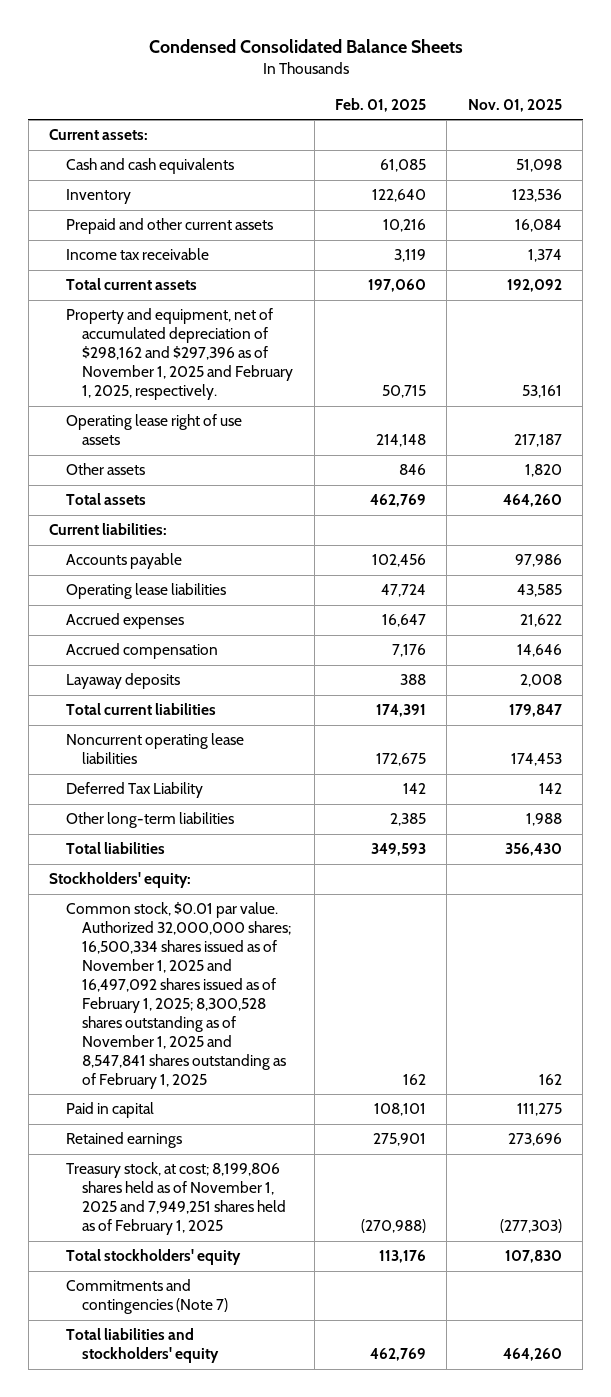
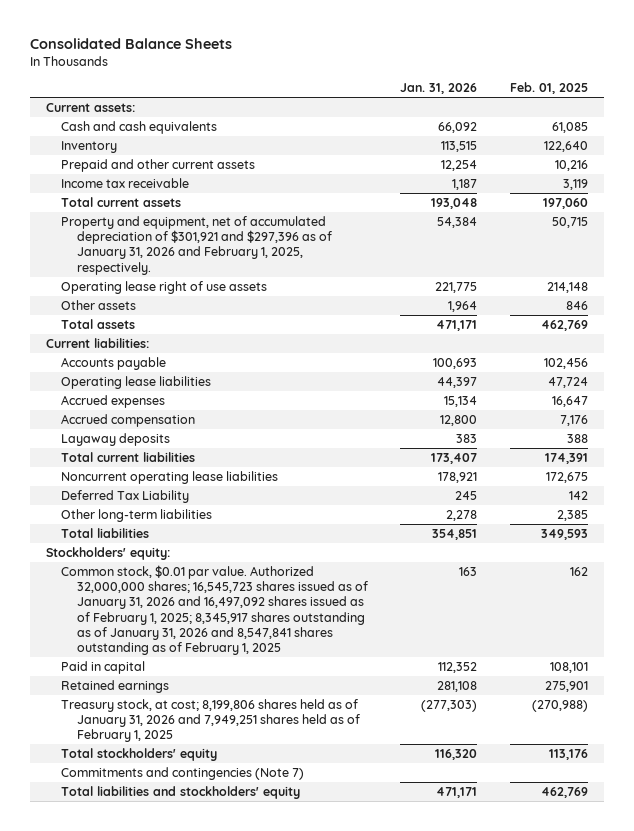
- Condensed Consolidated Balance Sheets
+ Consolidated Balance Sheets
- | Feb. 01, 2025 | Nov. 01, 2025
+ | Jan. 31, 2026 | Feb. 01, 2025
- Property and equipment, net of accumulated depreciation of $298,162 and $297,396 as of November 1, 2025 and February 1, 2025, respectively. | 50,715 | 53,161
+ Property and equipment, net of accumulated depreciation of $301,921 and $297,396 as of January 31, 2026 and February 1, 2025, respectively. | 54,384 | 50,715
- Common stock, $0.01 par value. Authorized 32,000,000 shares; 16,500,334 shares issued as of November 1, 2025 and 16,497,092 shares issued as of February 1, 2025; 8,300,528 shares outstanding as of November 1, 2025 and 8,547,841 shares outstanding as of February 1, 2025 | 162 | 162
+ Common stock, $0.01 par value. Authorized 32,000,000 shares; 16,545,723 shares issued as of January 31, 2026 and 16,497,092 shares issued as of February 1, 2025; 8,345,917 shares outstanding as of January 31, 2026 and 8,547,841 shares outstanding as of February 1, 2025 | 163 | 162
- Treasury stock, at cost; 8,199,806 shares held as of November 1, 2025 and 7,949,251 shares held as of February 1, 2025 | (270,988) | (277,303)
+ Treasury stock, at cost; 8,199,806 shares held as of January 31, 2026 and 7,949,251 shares held as of February 1, 2025 | (277,303) | (270,988)

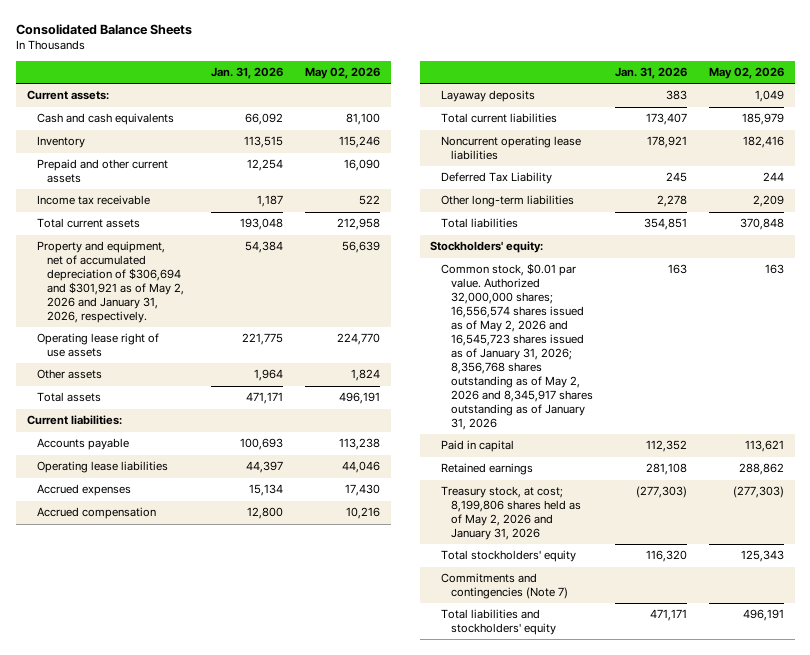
- | Jan. 31, 2026 | Feb. 01, 2025
+ | Jan. 31, 2026 | May 02, 2026
- Property and equipment, net of accumulated depreciation of $301,921 and $297,396 as of January 31, 2026 and February 1, 2025, respectively. | 54,384 | 50,715
+ Property and equipment, net of accumulated depreciation of $306,694 and $301,921 as of May 2, 2026 and January 31, 2026, respectively. | 54,384 | 56,639
- Common stock, $0.01 par value. Authorized 32,000,000 shares; 16,545,723 shares issued as of January 31, 2026 and 16,497,092 shares issued as of February 1, 2025; 8,345,917 shares outstanding as of January 31, 2026 and 8,547,841 shares outstanding as of February 1, 2025 | 163 | 162
+ Common stock, $0.01 par value. Authorized 32,000,000 shares; 16,556,574 shares issued as of May 2, 2026 and 16,545,723 shares issued as of January 31, 2026; 8,356,768 shares outstanding as of May 2, 2026 and 8,345,917 shares outstanding as of January 31, 2026 | 163 | 163
- Treasury stock, at cost; 8,199,806 shares held as of January 31, 2026 and 7,949,251 shares held as of February 1, 2025 | (277,303) | (270,988)
+ Treasury stock, at cost; 8,199,806 shares held as of May 2, 2026 and January 31, 2026 | (277,303) | (277,303)

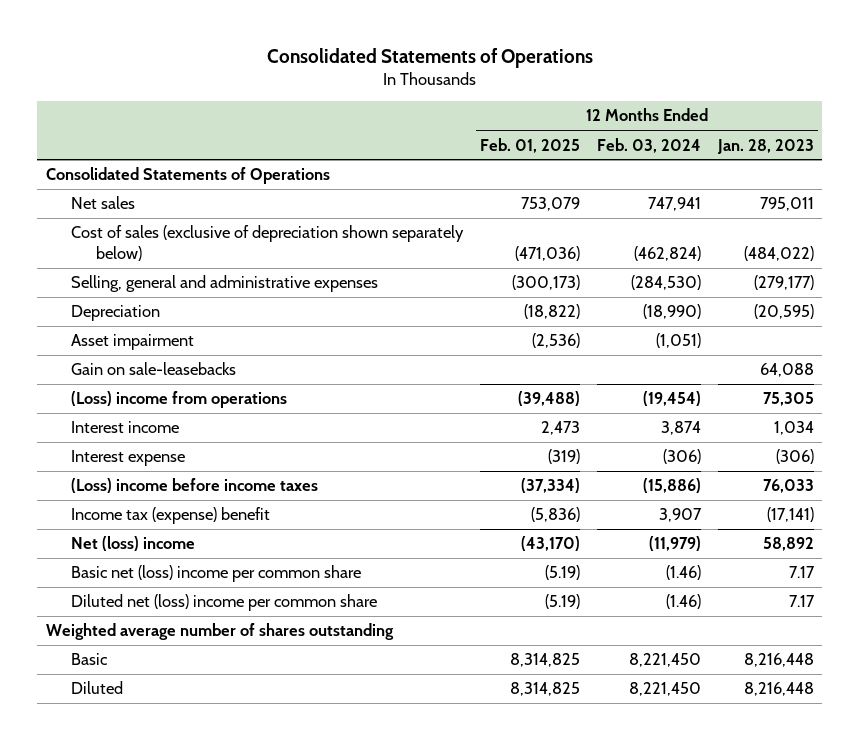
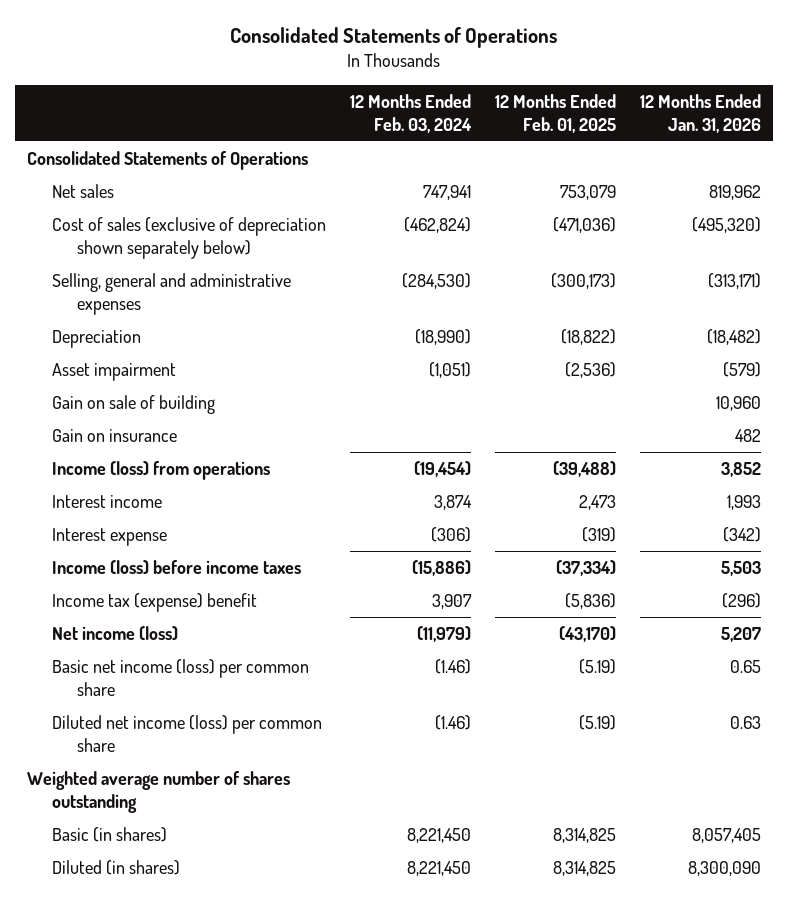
- | 12 Months Ended Feb. 01, 2025 | 12 Months Ended Feb. 03, 2024 | 12 Months Ended Jan. 28, 2023
+ | 12 Months Ended Feb. 03, 2024 | 12 Months Ended Feb. 01, 2025 | 12 Months Ended Jan. 31, 2026
- Gain on sale-leasebacks | | | 64,088
- (Loss) income from operations | (39,488) | (19,454) | 75,305
+ Gain on sale of building | | | 10,960
+ Gain on insurance | | | 482
+ Income (loss) from operations | (19,454) | (39,488) | 3,852
- (Loss) income before income taxes | (37,334) | (15,886) | 76,033
+ Income (loss) before income taxes | (15,886) | (37,334) | 5,503
- Net (loss) income | (43,170) | (11,979) | 58,892
- Basic net (loss) income per common share | (5.19) | (1.46) | 7.17
- Diluted net (loss) income per common share | (5.19) | (1.46) | 7.17
+ Net income (loss) | (11,979) | (43,170) | 5,207
+ Basic net income (loss) per common share | (1.46) | (5.19) | 0.65
+ Diluted net income (loss) per common share | (1.46) | (5.19) | 0.63
- Basic | 8,314,825 | 8,221,450 | 8,216,448
- Diluted | 8,314,825 | 8,221,450 | 8,216,448
+ Basic (in shares) | 8,221,450 | 8,314,825 | 8,057,405
+ Diluted (in shares) | 8,221,450 | 8,314,825 | 8,300,090

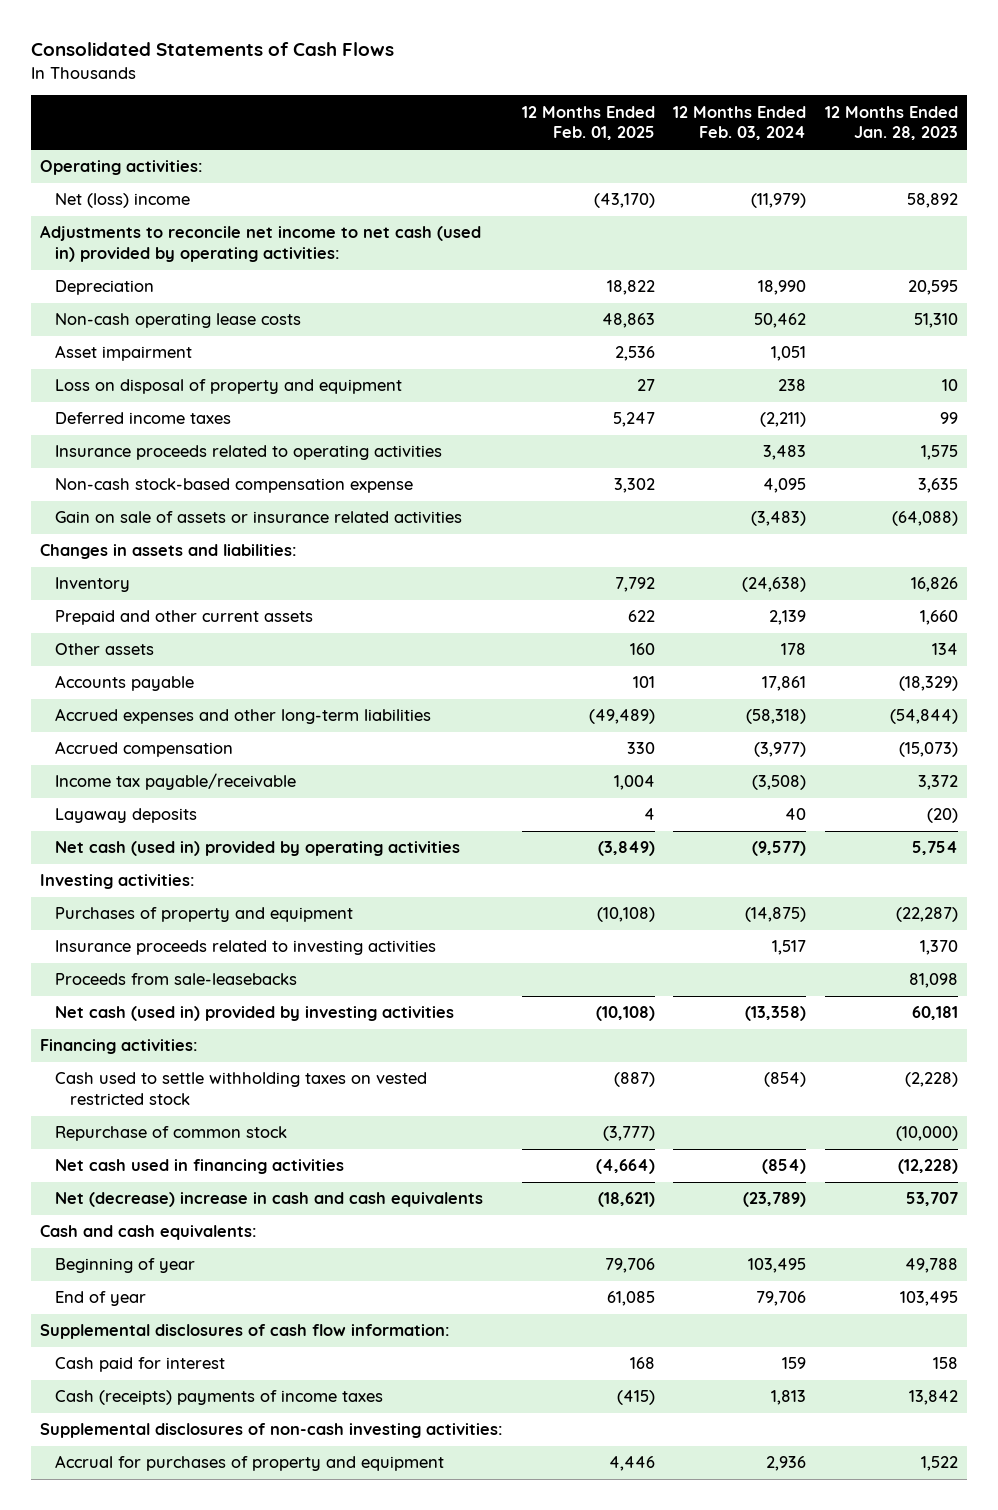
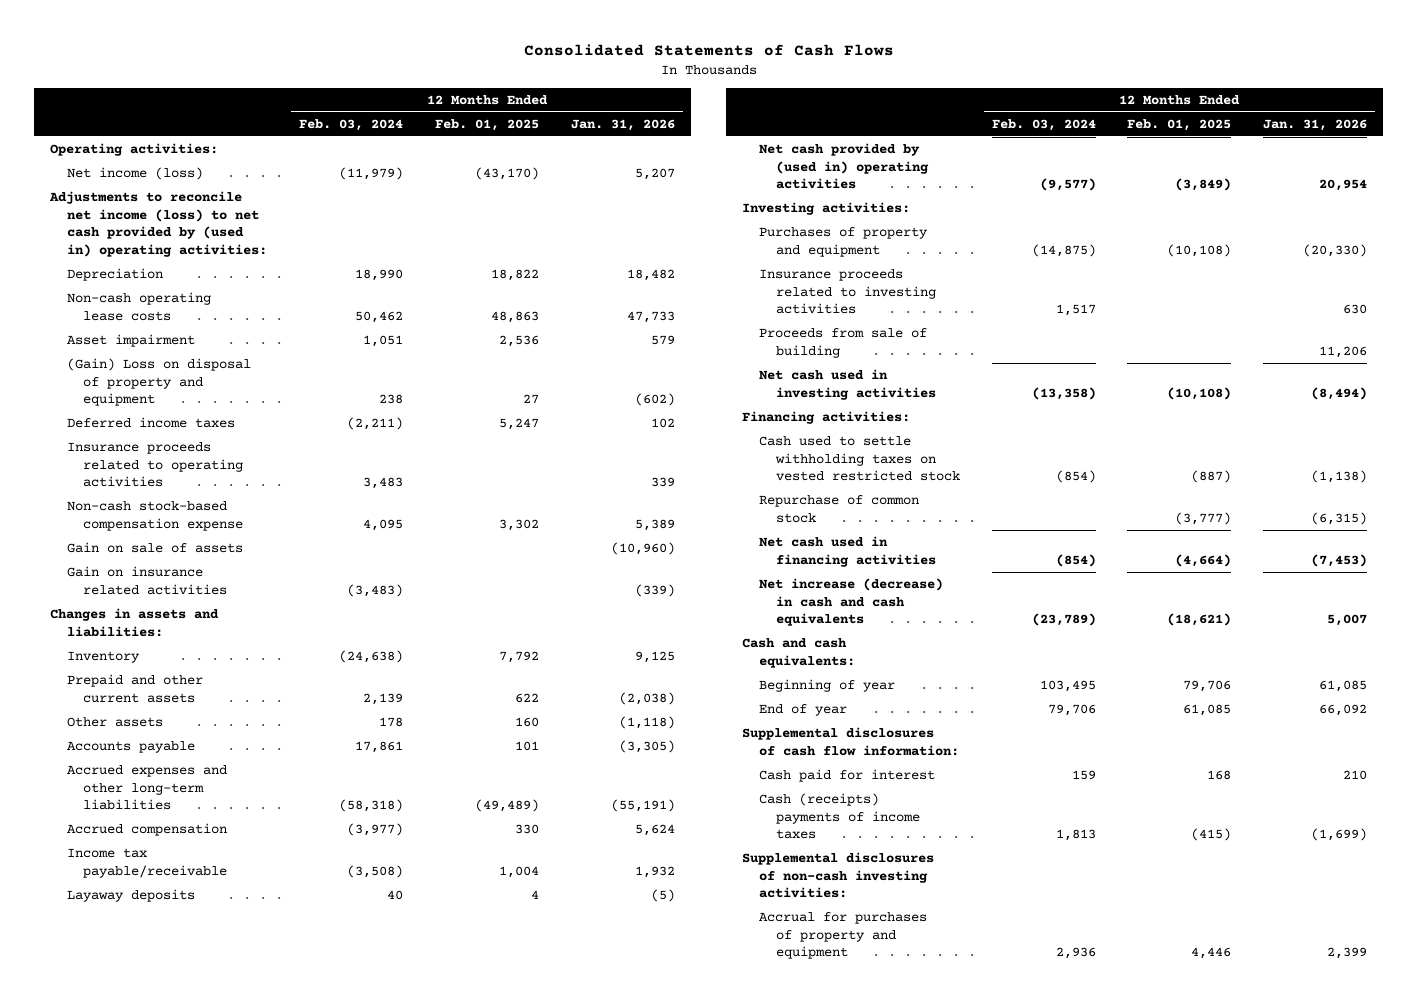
- | 12 Months Ended Feb. 01, 2025 | 12 Months Ended Feb. 03, 2024 | 12 Months Ended Jan. 28, 2023
+ | 12 Months Ended Feb. 03, 2024 | 12 Months Ended Feb. 01, 2025 | 12 Months Ended Jan. 31, 2026
- Net (loss) income | (43,170) | (11,979) | 58,892
- Adjustments to reconcile net income to net cash (used in) provided by operating activities:
+ Net income (loss) | (11,979) | (43,170) | 5,207
+ Adjustments to reconcile net income (loss) to net cash provided by (used in) operating activities:
- Loss on disposal of property and equipment | 27 | 238 | 10
+ (Gain) Loss on disposal of property and equipment | 238 | 27 | (602)
- Gain on sale of assets or insurance related activities | | (3,483) | (64,088)
+ Gain on sale of assets | | | (10,960)
+ Gain on insurance related activities | (3,483) | | (339)
- Net cash (used in) provided by operating activities | (3,849) | (9,577) | 5,754
+ Net cash provided by (used in) operating activities | (9,577) | (3,849) | 20,954
- Proceeds from sale-leasebacks | | | 81,098
- Net cash (used in) provided by investing activities | (10,108) | (13,358) | 60,181
+ Proceeds from sale of building | | | 11,206
+ Net cash used in investing activities | (13,358) | (10,108) | (8,494)
- Net (decrease) increase in cash and cash equivalents | (18,621) | (23,789) | 53,707
+ Net increase (decrease) in cash and cash equivalents | (23,789) | (18,621) | 5,007

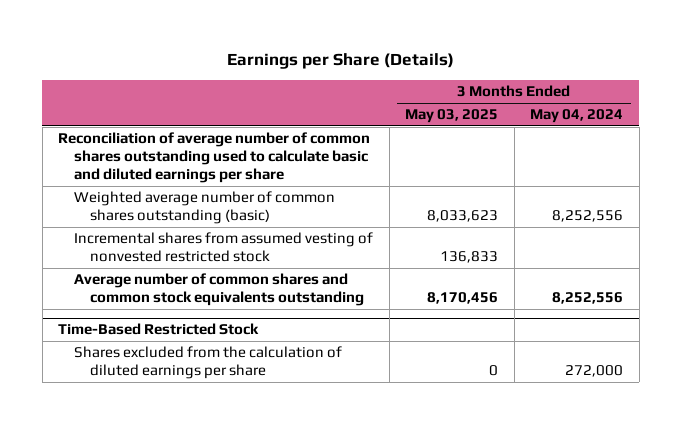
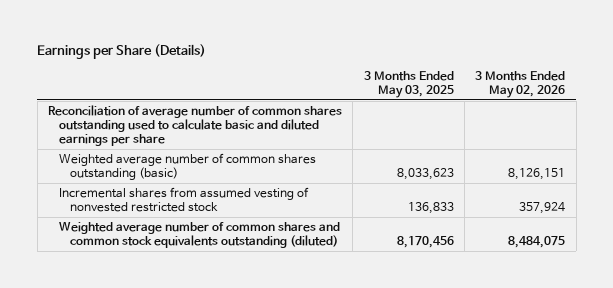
- | 3 Months Ended May 03, 2025 | 3 Months Ended May 04, 2024
+ | 3 Months Ended May 03, 2025 | 3 Months Ended May 02, 2026
- Average number of common shares and common stock equivalents outstanding | 8,170,456 | 8,252,556
- Time-Based Restricted Stock
- Shares excluded from the calculation of diluted earnings per share | 0 | 272,000
+ Weighted average number of common shares and common stock equivalents outstanding (diluted) | 8,170,456 | 8,484,075

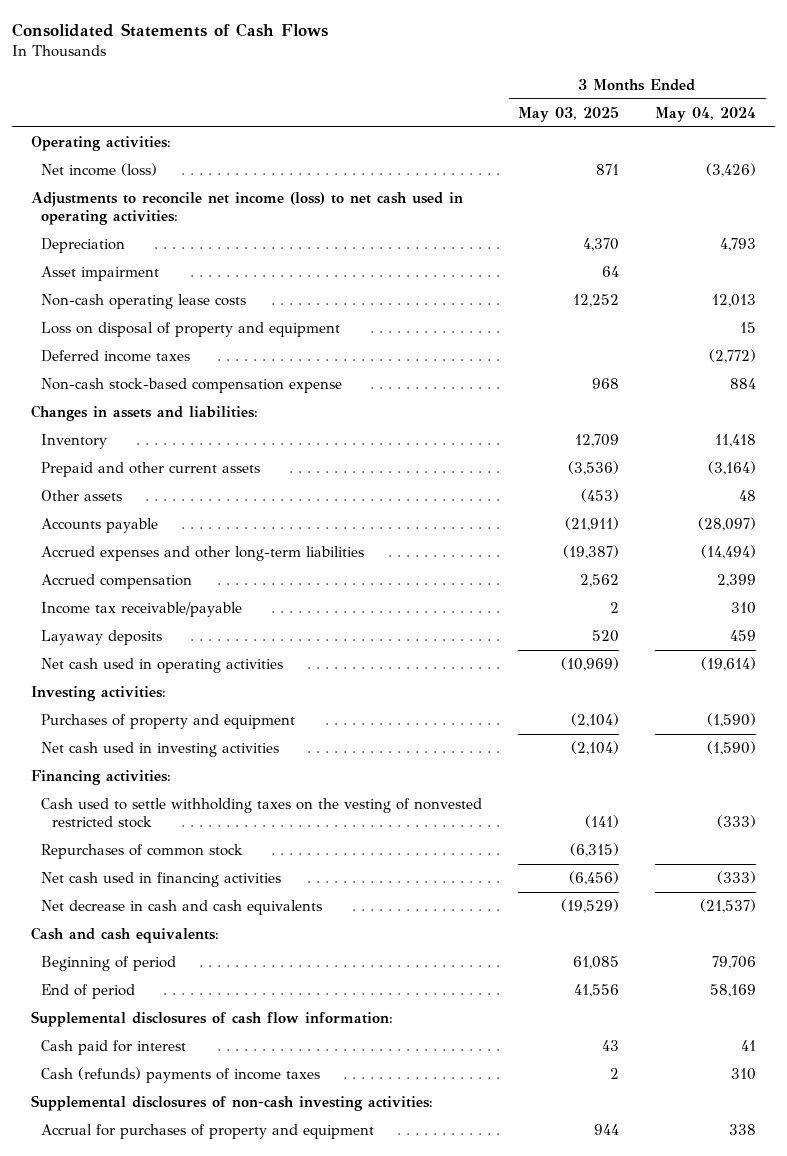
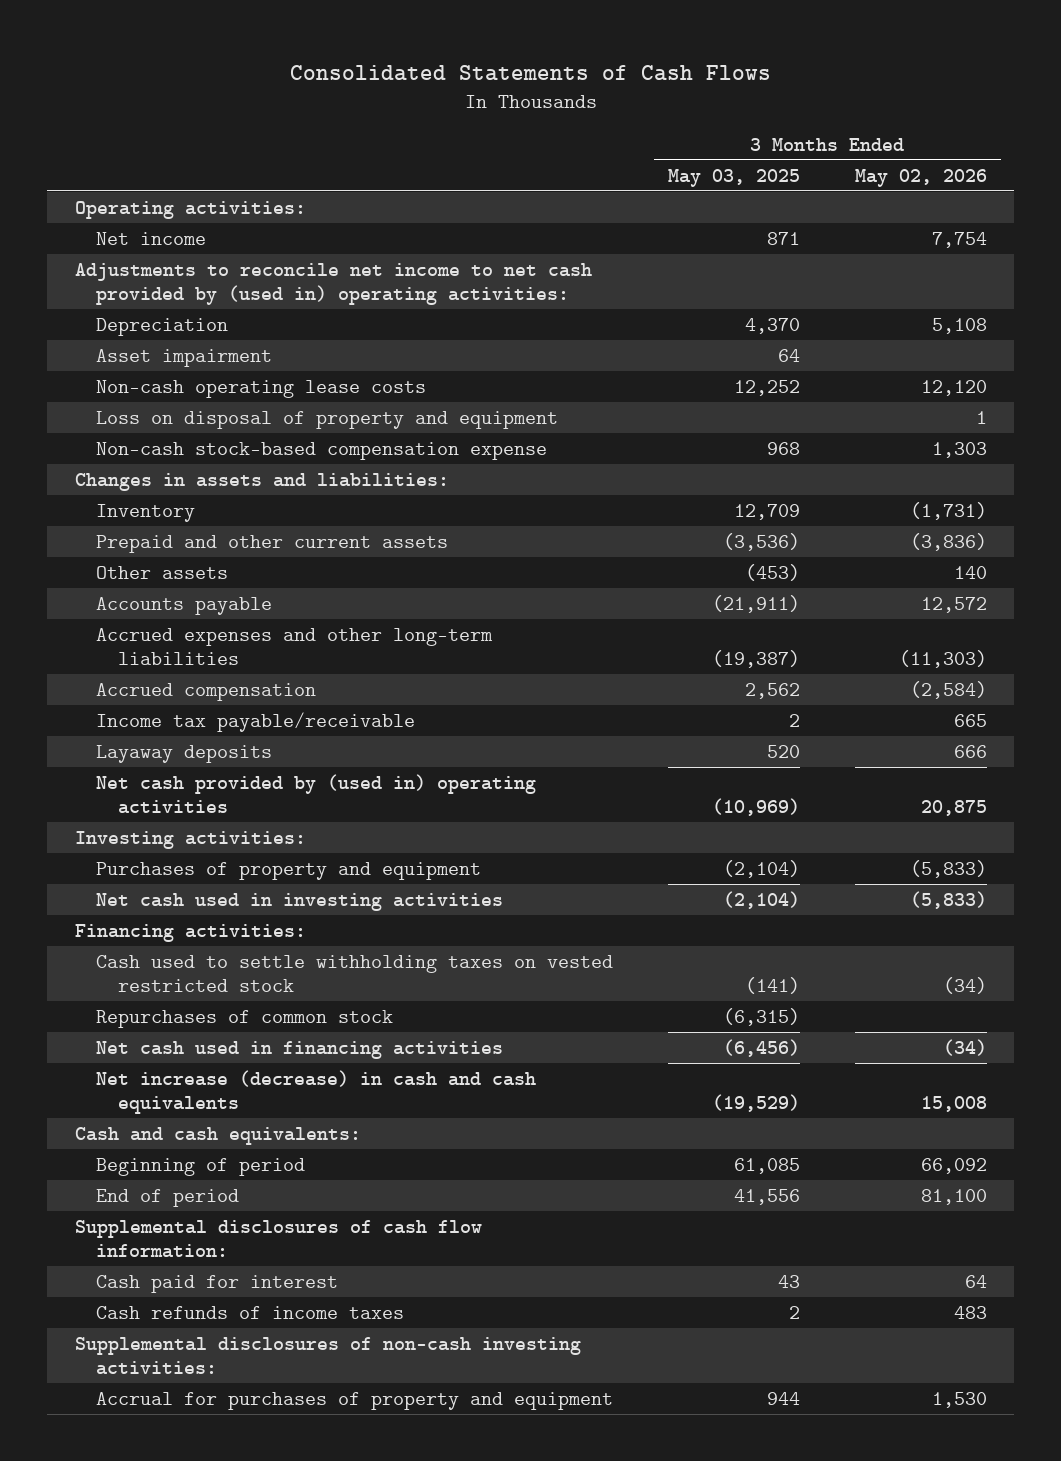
- | 3 Months Ended May 03, 2025 | 3 Months Ended May 04, 2024
+ | 3 Months Ended May 03, 2025 | 3 Months Ended May 02, 2026
- Net income (loss) | 871 | (3,426)
- Adjustments to reconcile net income (loss) to net cash used in operating activities:
+ Net income | 871 | 7,754
+ Adjustments to reconcile net income to net cash provided by (used in) operating activities:
- Deferred income taxes | | (2,772)
- Income tax receivable/payable | 2 | 310
+ Income tax payable/receivable | 2 | 665
- Net cash used in operating activities | (10,969) | (19,614)
+ Net cash provided by (used in) operating activities | (10,969) | 20,875
- Cash used to settle withholding taxes on the vesting of nonvested restricted stock | (141) | (333)
+ Cash used to settle withholding taxes on vested restricted stock | (141) | (34)
- Net decrease in cash and cash equivalents | (19,529) | (21,537)
+ Net increase (decrease) in cash and cash equivalents | (19,529) | 15,008
- Cash (refunds) payments of income taxes | 2 | 310
+ Cash refunds of income taxes | 2 | 483

